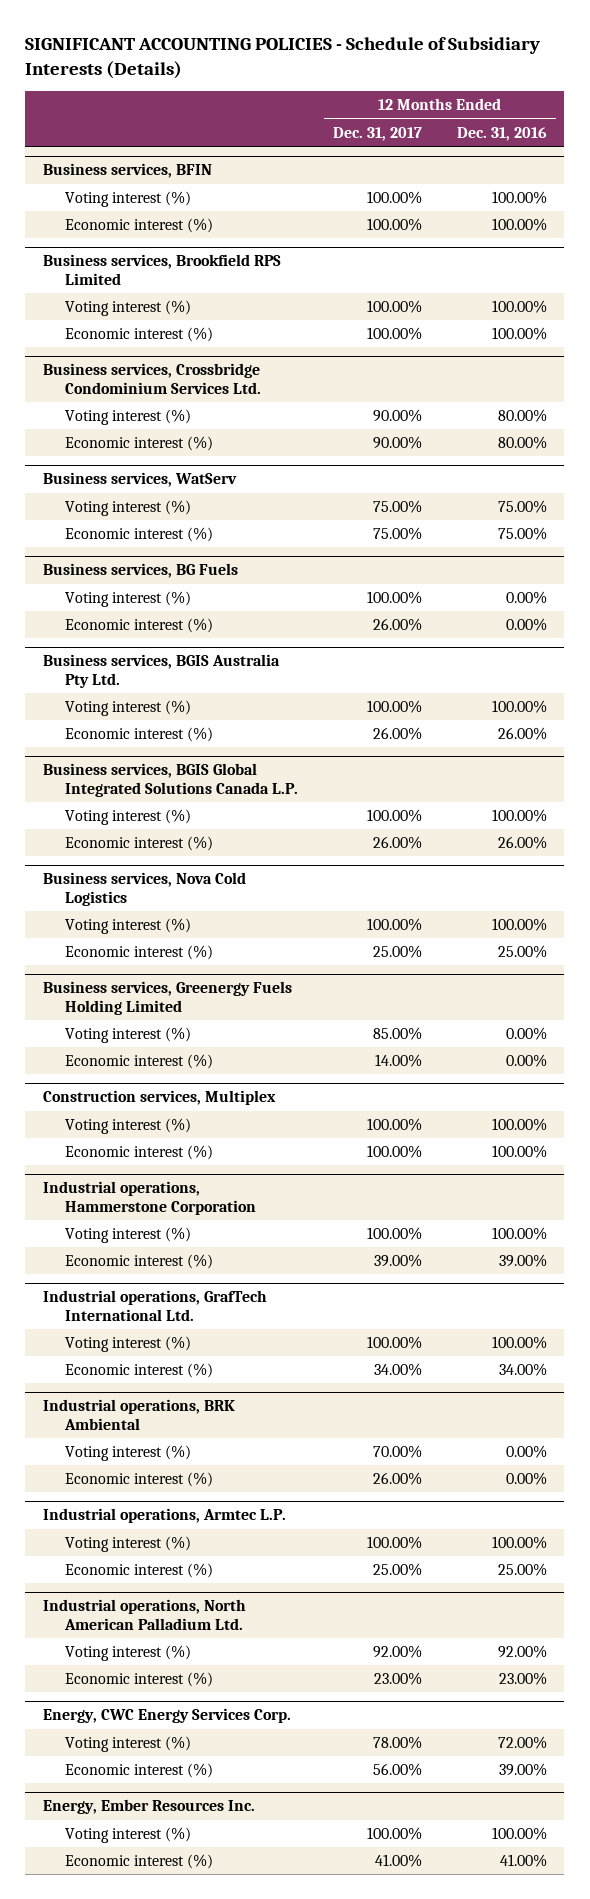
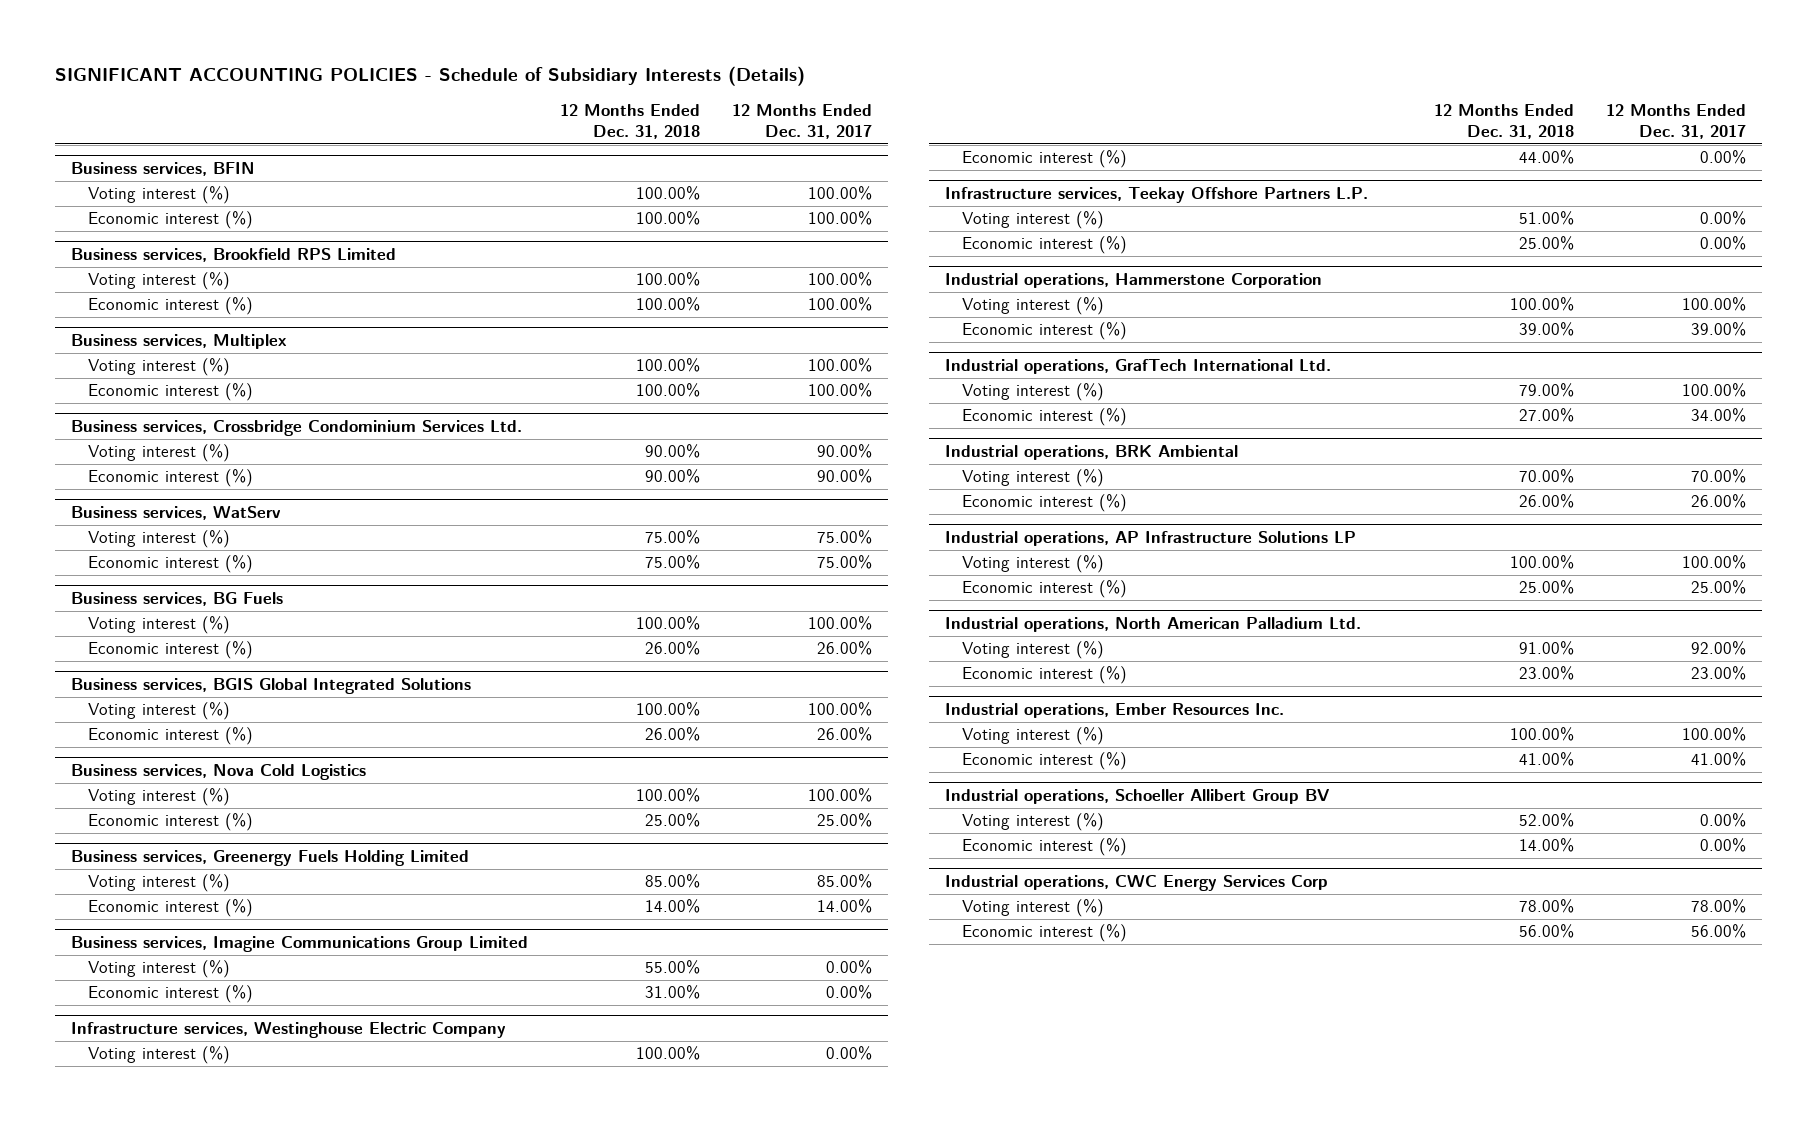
- | 12 Months Ended Dec. 31, 2017 | 12 Months Ended Dec. 31, 2016
+ | 12 Months Ended Dec. 31, 2018 | 12 Months Ended Dec. 31, 2017
+ Business services, Multiplex
+ Voting interest (%) | 100.00% | 100.00%
+ Economic interest (%) | 100.00% | 100.00%
- Business services, BGIS Australia Pty Ltd.
- Voting interest (%) | 100.00% | 100.00%
- Economic interest (%) | 26.00% | 26.00%
- Business services, BGIS Global Integrated Solutions Canada L.P.
+ Business services, BGIS Global Integrated Solutions
- Construction services, Multiplex
- Voting interest (%) | 100.00% | 100.00%
- Economic interest (%) | 100.00% | 100.00%
+ Business services, Imagine Communications Group Limited
+ Voting interest (%) | 55.00% | 0.00%
+ Economic interest (%) | 31.00% | 0.00%
+ Infrastructure services, Westinghouse Electric Company
+ Voting interest (%) | 100.00% | 0.00%
+ Economic interest (%) | 44.00% | 0.00%
+ Infrastructure services, Teekay Offshore Partners L.P.
+ Voting interest (%) | 51.00% | 0.00%
+ Economic interest (%) | 25.00% | 0.00%
- Industrial operations, Armtec L.P.
+ Industrial operations, AP Infrastructure Solutions LP
- Energy, CWC Energy Services Corp.
- Voting interest (%) | 78.00% | 72.00%
- Economic interest (%) | 56.00% | 39.00%
- Energy, Ember Resources Inc.
+ Industrial operations, Ember Resources Inc.
+ Industrial operations, Schoeller Allibert Group BV
+ Voting interest (%) | 52.00% | 0.00%
+ Economic interest (%) | 14.00% | 0.00%
+ Industrial operations, CWC Energy Services Corp
+ Voting interest (%) | 78.00% | 78.00%
+ Economic interest (%) | 56.00% | 56.00%

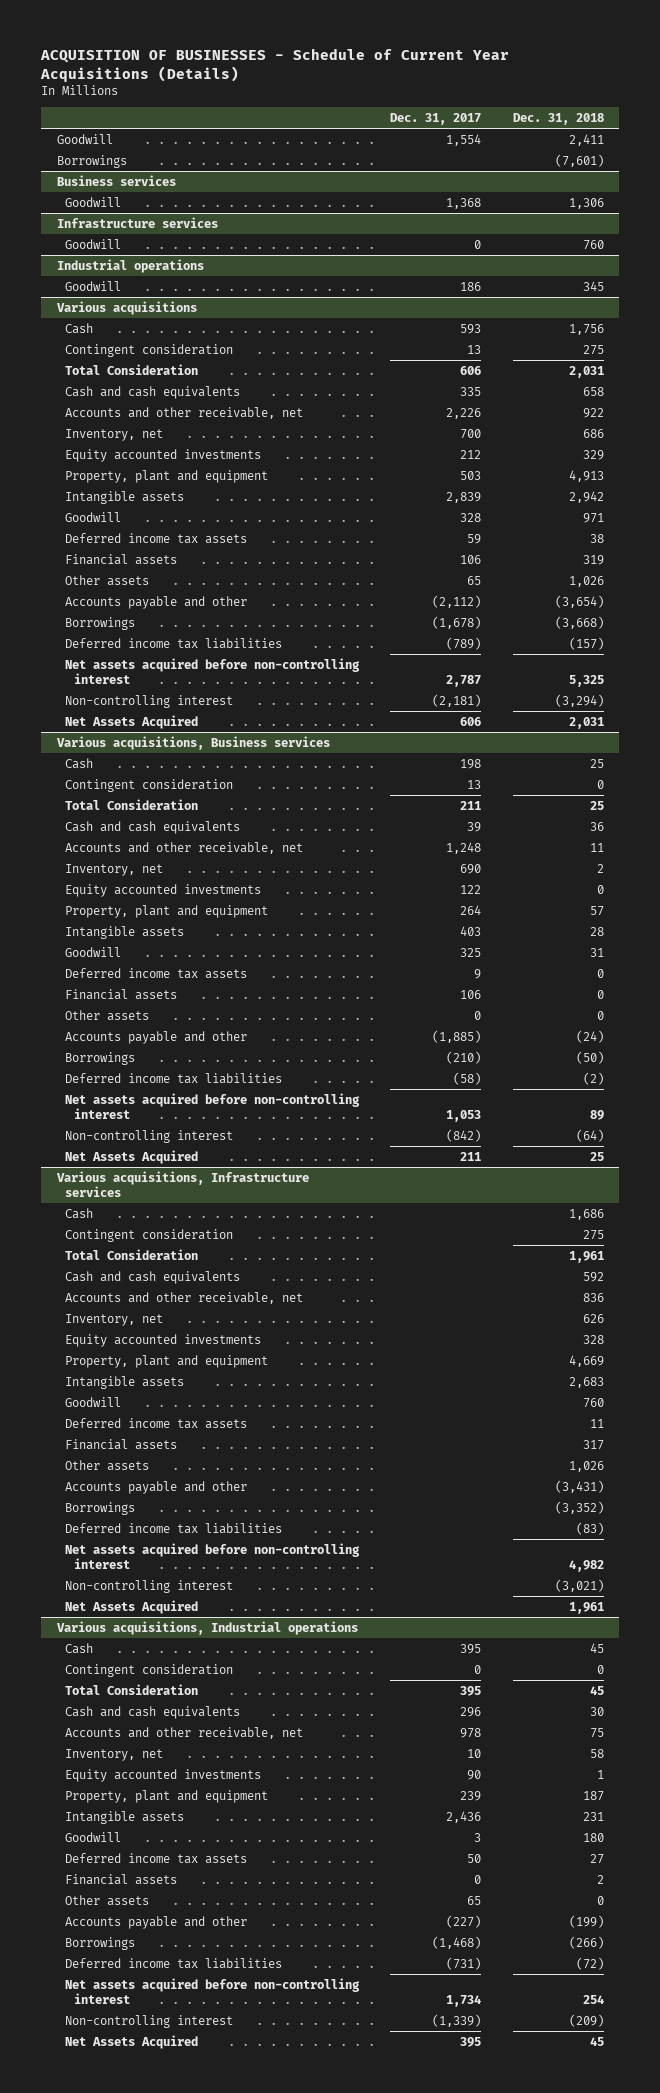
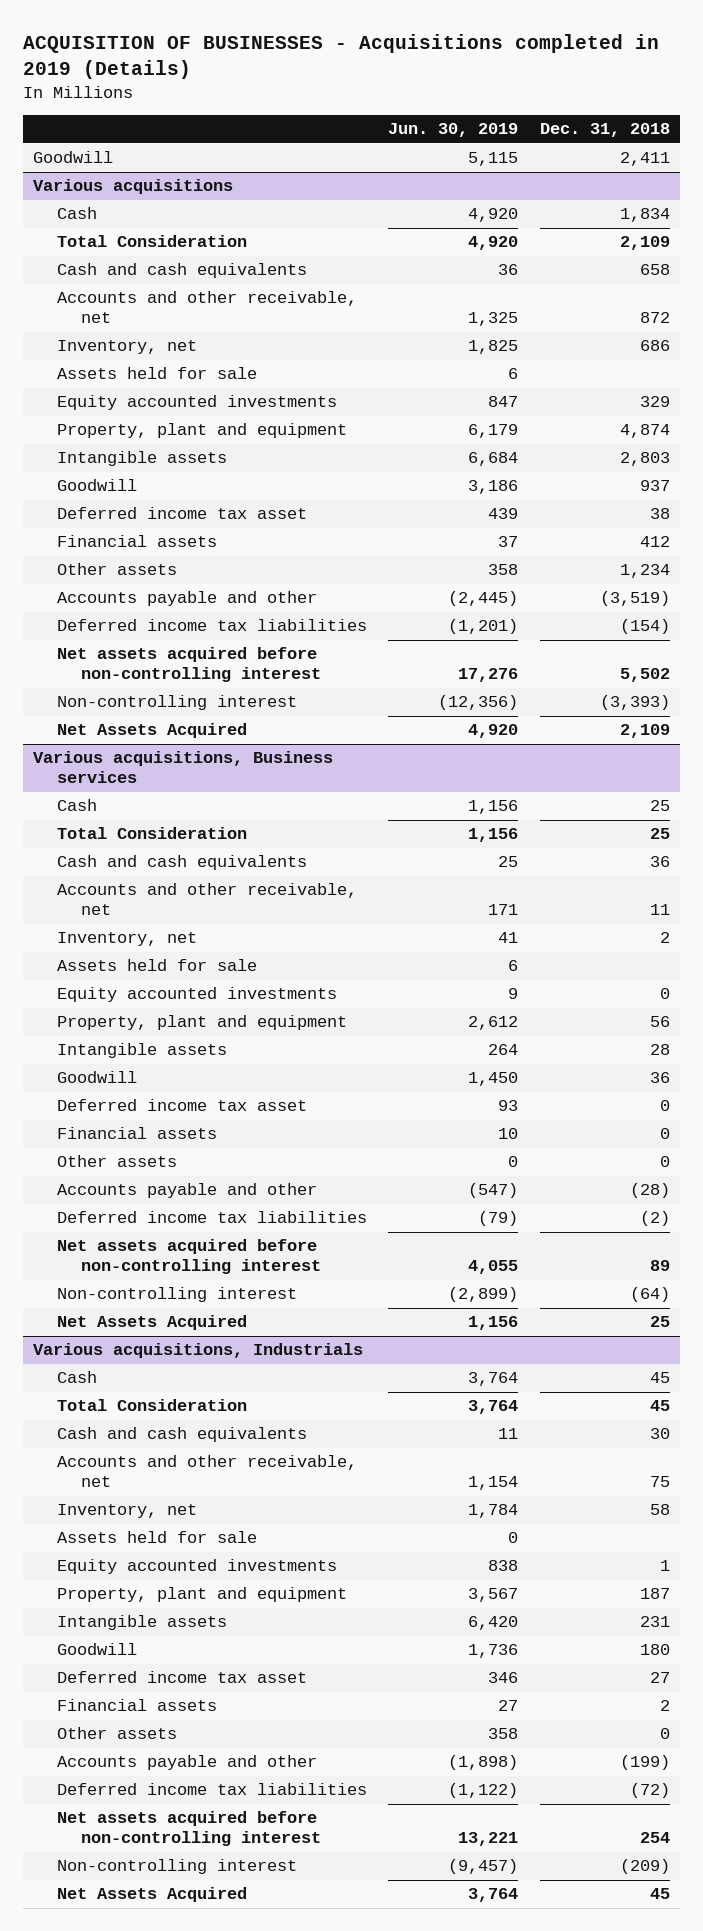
- ACQUISITION OF BUSINESSES - Schedule of Current Year Acquisitions (Details)
+ ACQUISITION OF BUSINESSES - Acquisitions completed in 2019 (Details)
- | Dec. 31, 2017 | Dec. 31, 2018
+ | Jun. 30, 2019 | Dec. 31, 2018
- Borrowings | | (7,601)
- Business services
- Goodwill | 1,368 | 1,306
- Infrastructure services
- Goodwill | 0 | 760
- Industrial operations
- Goodwill | 186 | 345
@ Various acquisitions
- Cash | 593 | 1,756
- Contingent consideration | 13 | 275
- Total Consideration | 606 | 2,031
+ Cash | 4,920 | 1,834
+ Total Consideration | 4,920 | 2,109
- Accounts and other receivable, net | 2,226 | 922
+ Accounts and other receivable, net | 1,325 | 872
+ Assets held for sale | 6 |
- Property, plant and equipment | 503 | 4,913
- Intangible assets | 2,839 | 2,942
- Goodwill | 328 | 971
- Deferred income tax assets | 59 | 38
- Financial assets | 106 | 319
- Other assets | 65 | 1,026
- Accounts payable and other | (2,112) | (3,654)
- Borrowings | (1,678) | (3,668)
- Deferred income tax liabilities | (789) | (157)
- Net assets acquired before non-controlling interest | 2,787 | 5,325
- Non-controlling interest | (2,181) | (3,294)
- Net Assets Acquired | 606 | 2,031
+ Property, plant and equipment | 6,179 | 4,874
+ Intangible assets | 6,684 | 2,803
+ Goodwill | 3,186 | 937
+ Deferred income tax asset | 439 | 38
+ Financial assets | 37 | 412
+ Other assets | 358 | 1,234
+ Accounts payable and other | (2,445) | (3,519)
+ Deferred income tax liabilities | (1,201) | (154)
+ Net assets acquired before non-controlling interest | 17,276 | 5,502
+ Non-controlling interest | (12,356) | (3,393)
+ Net Assets Acquired | 4,920 | 2,109
@ Various acquisitions, Business services
- Contingent consideration | 13 | 0
+ Assets held for sale | 6 |
- Property, plant and equipment | 264 | 57
+ Property, plant and equipment | 2,612 | 56
- Goodwill | 325 | 31
- Deferred income tax assets | 9 | 0
+ Goodwill | 1,450 | 36
+ Deferred income tax asset | 93 | 0
- Accounts payable and other | (1,885) | (24)
- Borrowings | (210) | (50)
+ Accounts payable and other | (547) | (28)
- Various acquisitions, Infrastructure services
- Cash | | 1,686
- Contingent consideration | | 275
- Total Consideration | | 1,961
- Cash and cash equivalents | | 592
- Accounts and other receivable, net | | 836
- Inventory, net | | 626
- Equity accounted investments | | 328
- Property, plant and equipment | | 4,669
- Intangible assets | | 2,683
- Goodwill | | 760
- Deferred income tax assets | | 11
- Financial assets | | 317
- Other assets | | 1,026
- Accounts payable and other | | (3,431)
- Borrowings | | (3,352)
- Deferred income tax liabilities | | (83)
- Net assets acquired before non-controlling interest | | 4,982
- Non-controlling interest | | (3,021)
- Net Assets Acquired | | 1,961
- Various acquisitions, Industrial operations
+ Various acquisitions, Industrials
- Contingent consideration | 0 | 0
+ Assets held for sale | 0 |
- Deferred income tax assets | 50 | 27
+ Deferred income tax asset | 346 | 27
- Borrowings | (1,468) | (266)

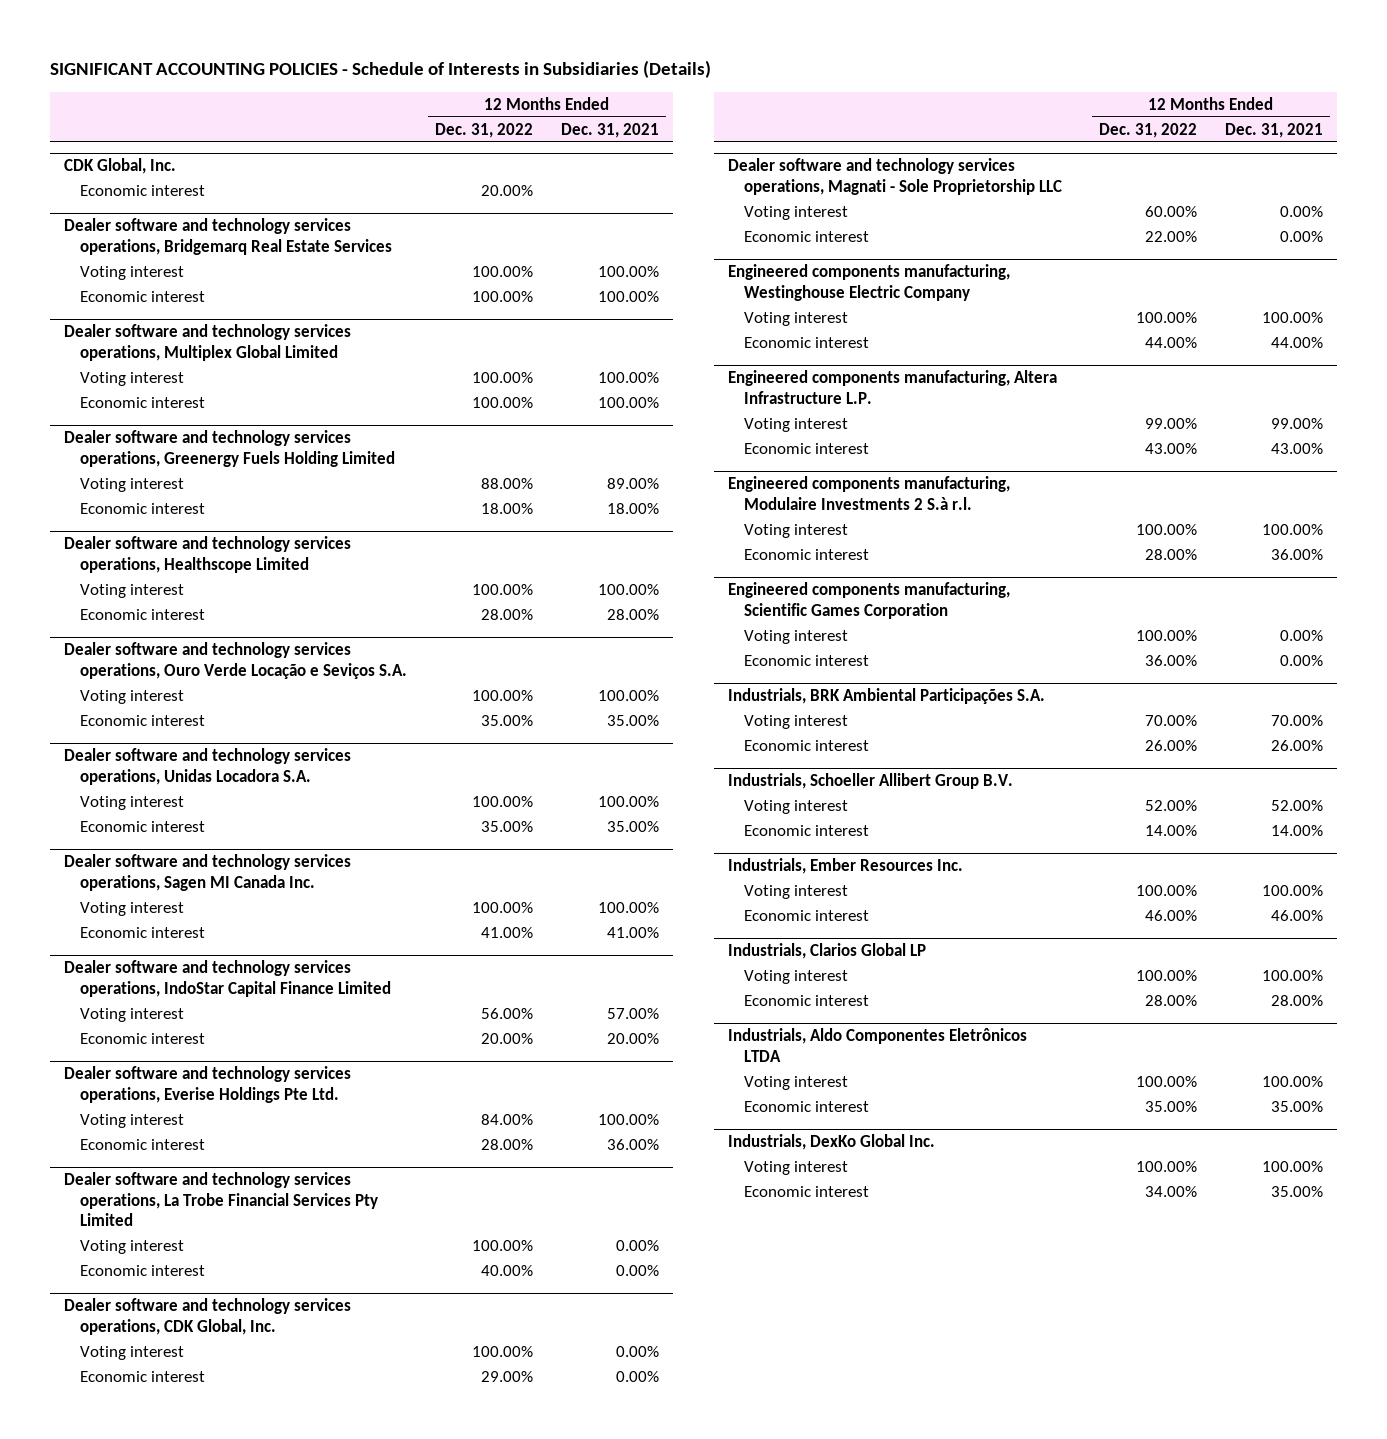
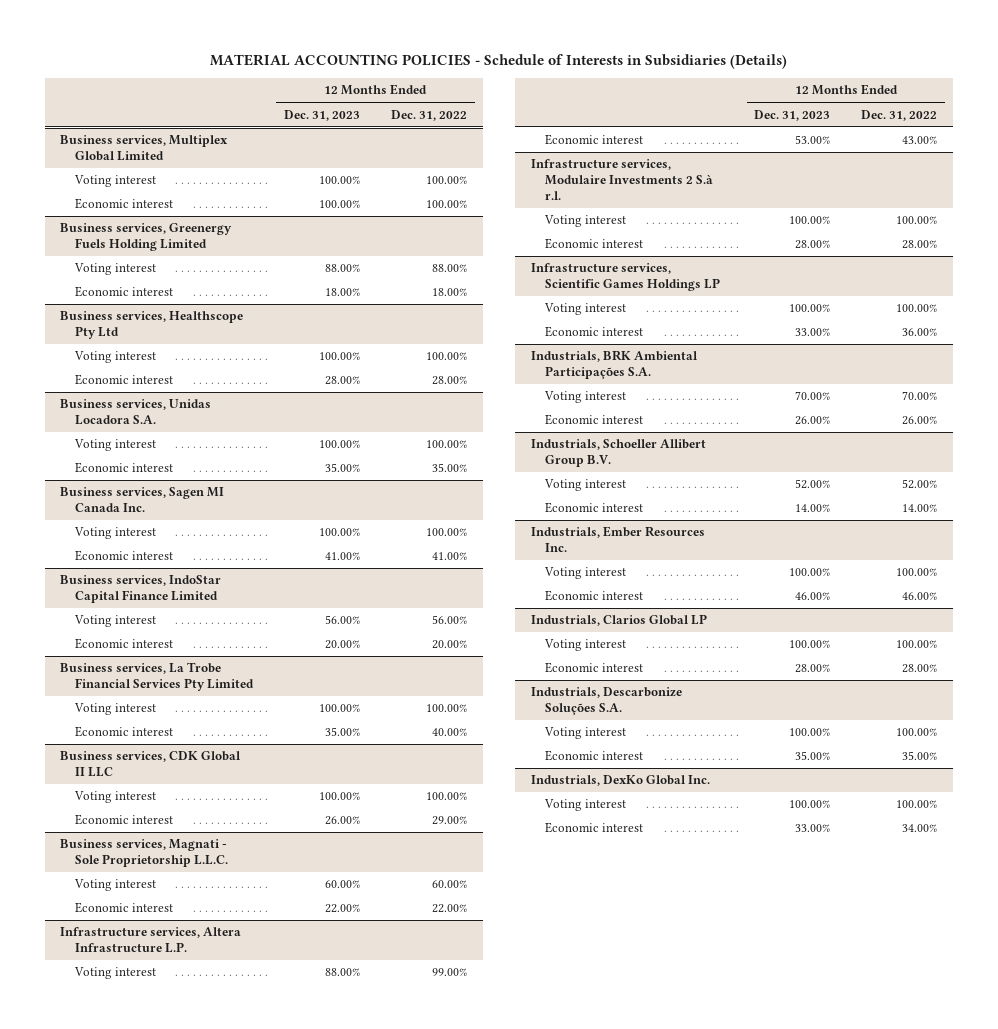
- SIGNIFICANT ACCOUNTING POLICIES - Schedule of Interests in Subsidiaries (Details)
+ MATERIAL ACCOUNTING POLICIES - Schedule of Interests in Subsidiaries (Details)
- | 12 Months Ended Dec. 31, 2022 | 12 Months Ended Dec. 31, 2021
+ | 12 Months Ended Dec. 31, 2023 | 12 Months Ended Dec. 31, 2022
- CDK Global, Inc.
- Economic interest | 20.00% |
- Dealer software and technology services operations, Bridgemarq Real Estate Services
- Voting interest | 100.00% | 100.00%
- Economic interest | 100.00% | 100.00%
- Dealer software and technology services operations, Multiplex Global Limited
+ Business services, Multiplex Global Limited
- Dealer software and technology services operations, Greenergy Fuels Holding Limited
+ Business services, Greenergy Fuels Holding Limited
- Dealer software and technology services operations, Healthscope Limited
+ Business services, Healthscope Pty Ltd
- Dealer software and technology services operations, Ouro Verde Locação e Seviços S.A.
- Voting interest | 100.00% | 100.00%
- Economic interest | 35.00% | 35.00%
- Dealer software and technology services operations, Unidas Locadora S.A.
+ Business services, Unidas Locadora S.A.
- Dealer software and technology services operations, Sagen MI Canada Inc.
+ Business services, Sagen MI Canada Inc.
- Dealer software and technology services operations, IndoStar Capital Finance Limited
+ Business services, IndoStar Capital Finance Limited
- Dealer software and technology services operations, Everise Holdings Pte Ltd.
- Voting interest | 84.00% | 100.00%
- Economic interest | 28.00% | 36.00%
- Dealer software and technology services operations, La Trobe Financial Services Pty Limited
+ Business services, La Trobe Financial Services Pty Limited
- Dealer software and technology services operations, CDK Global, Inc.
+ Business services, CDK Global II LLC
- Dealer software and technology services operations, Magnati - Sole Proprietorship LLC
+ Business services, Magnati - Sole Proprietorship L.L.C.
- Engineered components manufacturing, Westinghouse Electric Company
- Voting interest | 100.00% | 100.00%
- Economic interest | 44.00% | 44.00%
- Engineered components manufacturing, Altera Infrastructure L.P.
+ Infrastructure services, Altera Infrastructure L.P.
- Engineered components manufacturing, Modulaire Investments 2 S.à r.l.
+ Infrastructure services, Modulaire Investments 2 S.à r.l.
- Engineered components manufacturing, Scientific Games Corporation
+ Infrastructure services, Scientific Games Holdings LP
- Industrials, Aldo Componentes Eletrônicos LTDA
+ Industrials, Descarbonize Soluções S.A.

